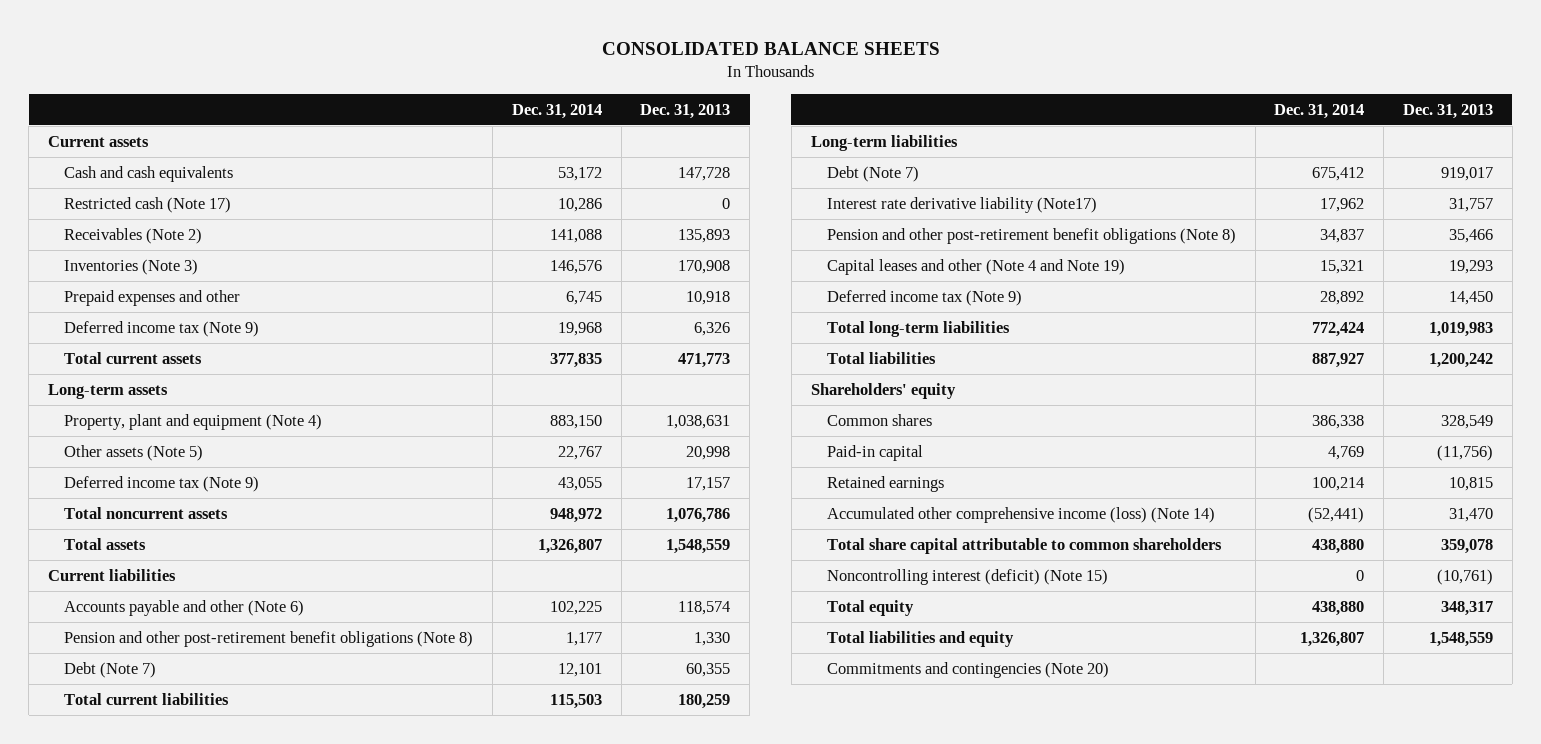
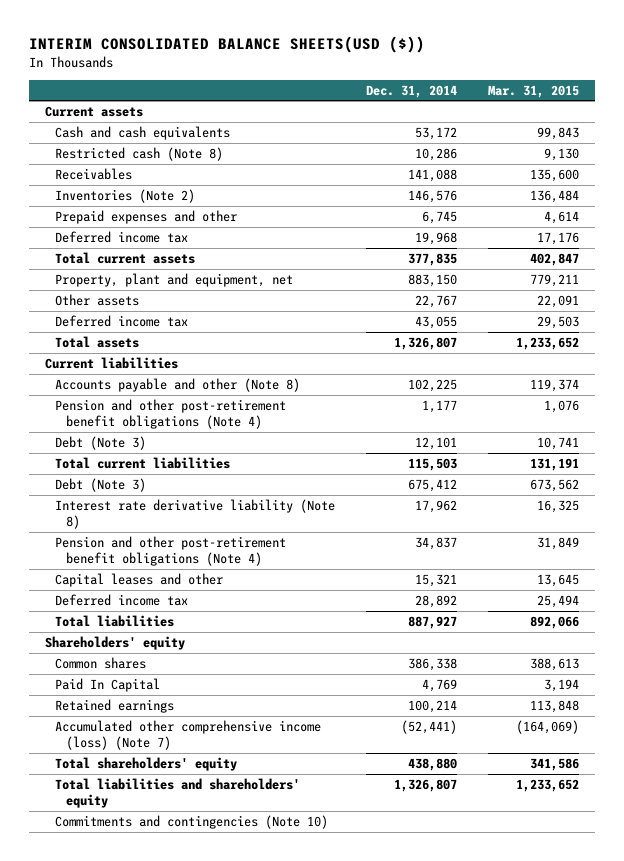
- CONSOLIDATED BALANCE SHEETS
+ INTERIM CONSOLIDATED BALANCE SHEETS(USD ($))
- | Dec. 31, 2014 | Dec. 31, 2013
+ | Dec. 31, 2014 | Mar. 31, 2015
- Restricted cash (Note 17) | 10,286 | 0
- Receivables (Note 2) | 141,088 | 135,893
- Inventories (Note 3) | 146,576 | 170,908
+ Restricted cash (Note 8) | 10,286 | 9,130
+ Receivables | 141,088 | 135,600
+ Inventories (Note 2) | 146,576 | 136,484
- Deferred income tax (Note 9) | 19,968 | 6,326
+ Deferred income tax | 19,968 | 17,176
- Long-term assets
- Property, plant and equipment (Note 4) | 883,150 | 1,038,631
- Other assets (Note 5) | 22,767 | 20,998
- Deferred income tax (Note 9) | 43,055 | 17,157
- Total noncurrent assets | 948,972 | 1,076,786
+ Property, plant and equipment, net | 883,150 | 779,211
+ Other assets | 22,767 | 22,091
+ Deferred income tax | 43,055 | 29,503
- Accounts payable and other (Note 6) | 102,225 | 118,574
- Pension and other post-retirement benefit obligations (Note 8) | 1,177 | 1,330
- Debt (Note 7) | 12,101 | 60,355
+ Accounts payable and other (Note 8) | 102,225 | 119,374
+ Pension and other post-retirement benefit obligations (Note 4) | 1,177 | 1,076
+ Debt (Note 3) | 12,101 | 10,741
- Long-term liabilities
- Debt (Note 7) | 675,412 | 919,017
- Interest rate derivative liability (Note17) | 17,962 | 31,757
- Pension and other post-retirement benefit obligations (Note 8) | 34,837 | 35,466
- Capital leases and other (Note 4 and Note 19) | 15,321 | 19,293
- Deferred income tax (Note 9) | 28,892 | 14,450
- Total long-term liabilities | 772,424 | 1,019,983
+ Debt (Note 3) | 675,412 | 673,562
+ Interest rate derivative liability (Note 8) | 17,962 | 16,325
+ Pension and other post-retirement benefit obligations (Note 4) | 34,837 | 31,849
+ Capital leases and other | 15,321 | 13,645
+ Deferred income tax | 28,892 | 25,494
- Paid-in capital | 4,769 | (11,756)
+ Paid In Capital | 4,769 | 3,194
- Accumulated other comprehensive income (loss) (Note 14) | (52,441) | 31,470
- Total share capital attributable to common shareholders | 438,880 | 359,078
- Noncontrolling interest (deficit) (Note 15) | 0 | (10,761)
- Total equity | 438,880 | 348,317
- Total liabilities and equity | 1,326,807 | 1,548,559
- Commitments and contingencies (Note 20)
+ Accumulated other comprehensive income (loss) (Note 7) | (52,441) | (164,069)
+ Total shareholders' equity | 438,880 | 341,586
+ Total liabilities and shareholders' equity | 1,326,807 | 1,233,652
+ Commitments and contingencies (Note 10)

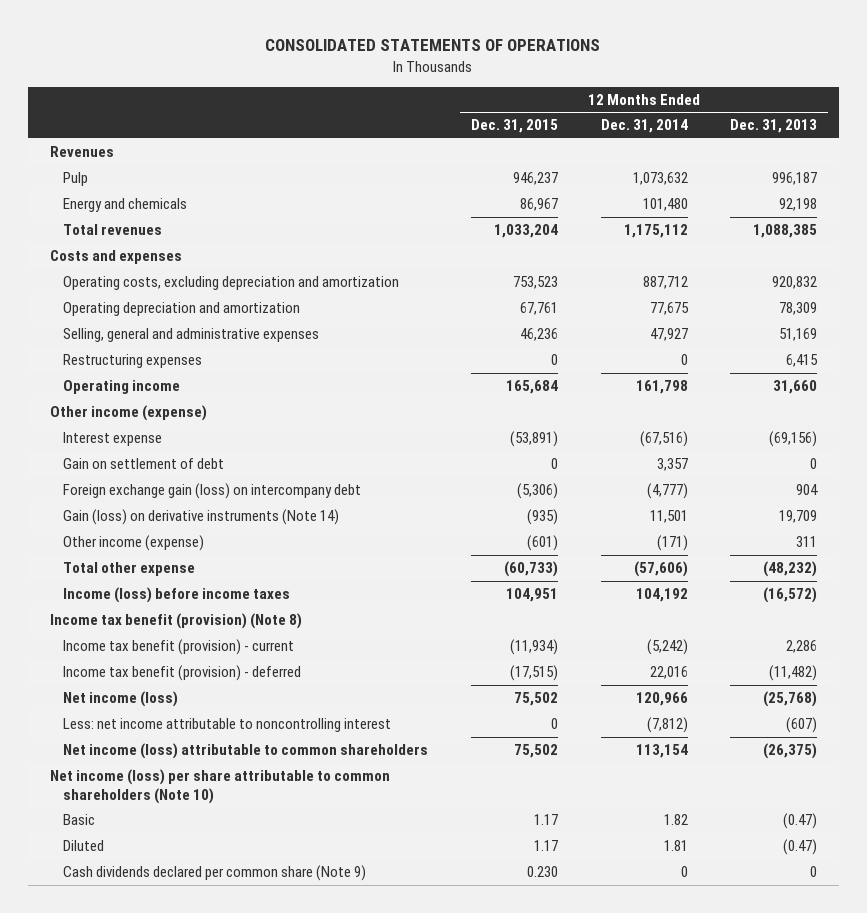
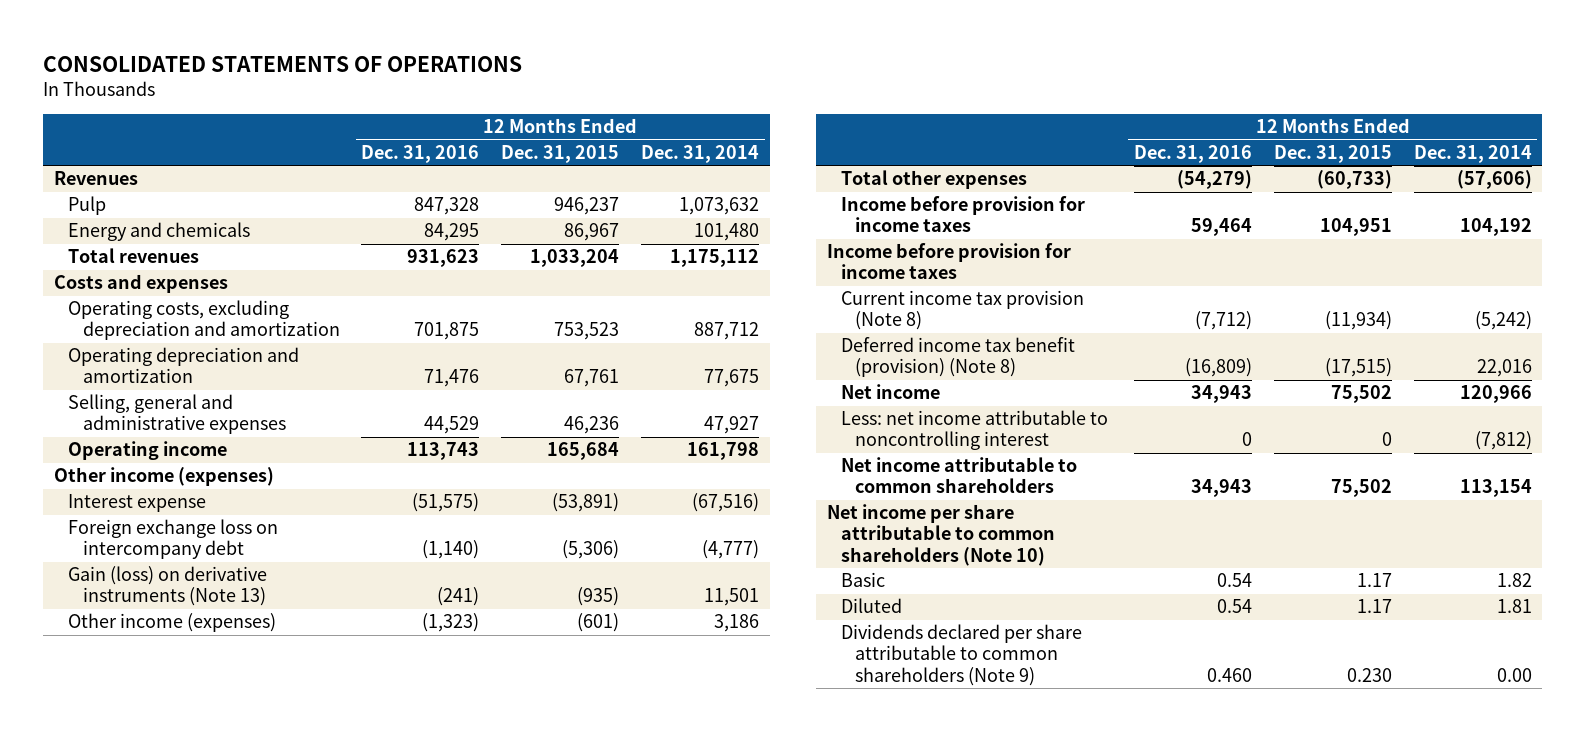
- | 12 Months Ended Dec. 31, 2015 | 12 Months Ended Dec. 31, 2014 | 12 Months Ended Dec. 31, 2013
+ | 12 Months Ended Dec. 31, 2016 | 12 Months Ended Dec. 31, 2015 | 12 Months Ended Dec. 31, 2014
- Restructuring expenses | 0 | 0 | 6,415
- Other income (expense)
+ Other income (expenses)
- Gain on settlement of debt | 0 | 3,357 | 0
- Foreign exchange gain (loss) on intercompany debt | (5,306) | (4,777) | 904
- Gain (loss) on derivative instruments (Note 14) | (935) | 11,501 | 19,709
- Other income (expense) | (601) | (171) | 311
- Total other expense | (60,733) | (57,606) | (48,232)
- Income (loss) before income taxes | 104,951 | 104,192 | (16,572)
- Income tax benefit (provision) (Note 8)
- Income tax benefit (provision) - current | (11,934) | (5,242) | 2,286
- Income tax benefit (provision) - deferred | (17,515) | 22,016 | (11,482)
- Net income (loss) | 75,502 | 120,966 | (25,768)
+ Foreign exchange loss on intercompany debt | (1,140) | (5,306) | (4,777)
+ Gain (loss) on derivative instruments (Note 13) | (241) | (935) | 11,501
+ Other income (expenses) | (1,323) | (601) | 3,186
+ Total other expenses | (54,279) | (60,733) | (57,606)
+ Income before provision for income taxes | 59,464 | 104,951 | 104,192
+ Income before provision for income taxes
+ Current income tax provision (Note 8) | (7,712) | (11,934) | (5,242)
+ Deferred income tax benefit (provision) (Note 8) | (16,809) | (17,515) | 22,016
+ Net income | 34,943 | 75,502 | 120,966
- Net income (loss) attributable to common shareholders | 75,502 | 113,154 | (26,375)
- Net income (loss) per share attributable to common shareholders (Note 10)
+ Net income attributable to common shareholders | 34,943 | 75,502 | 113,154
+ Net income per share attributable to common shareholders (Note 10)
- Cash dividends declared per common share (Note 9) | 0.230 | 0 | 0
+ Dividends declared per share attributable to common shareholders (Note 9) | 0.460 | 0.230 | 0.00

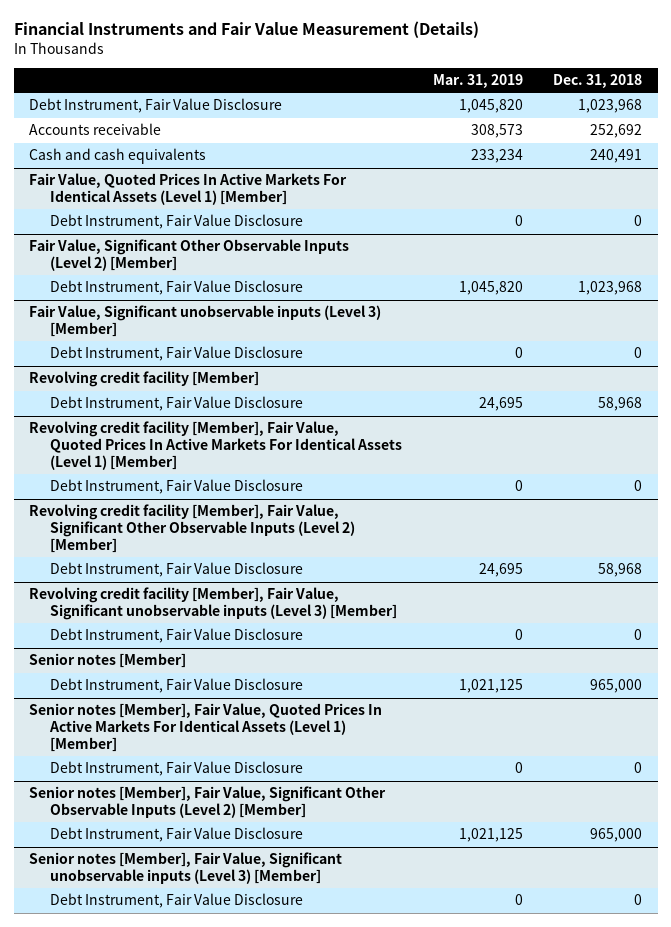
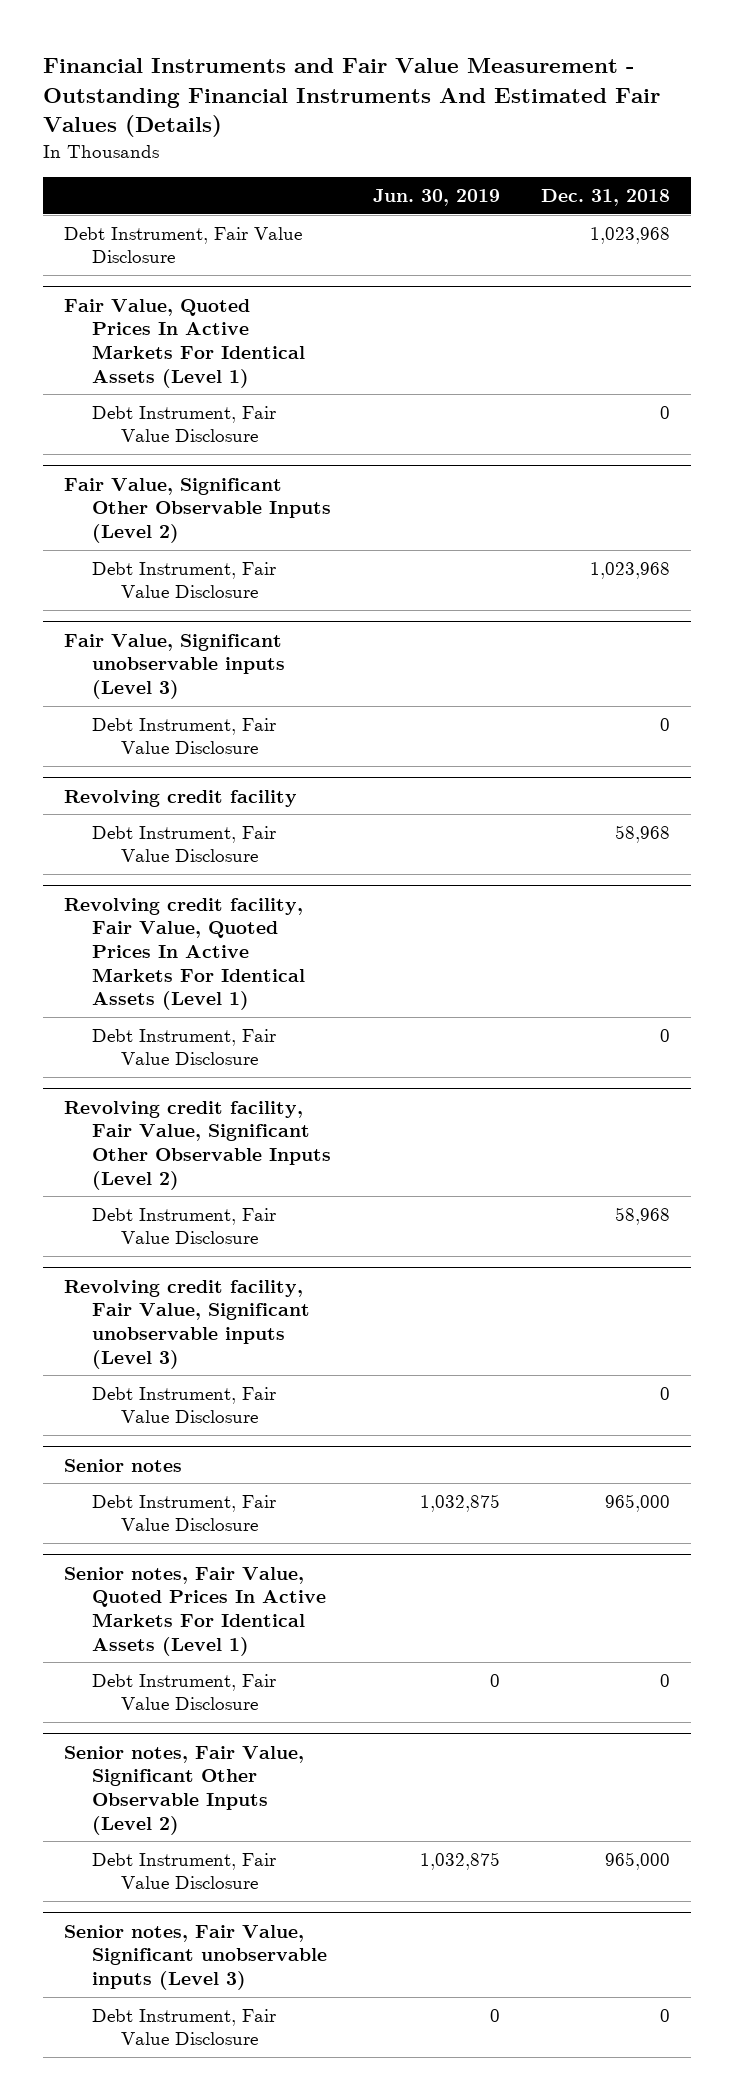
- Financial Instruments and Fair Value Measurement (Details)
+ Financial Instruments and Fair Value Measurement - Outstanding Financial Instruments And Estimated Fair Values (Details)
- | Mar. 31, 2019 | Dec. 31, 2018
+ | Jun. 30, 2019 | Dec. 31, 2018
- Accounts receivable | 308,573 | 252,692
- Cash and cash equivalents | 233,234 | 240,491
- Fair Value, Quoted Prices In Active Markets For Identical Assets (Level 1) [Member]
+ Fair Value, Quoted Prices In Active Markets For Identical Assets (Level 1)
- Fair Value, Significant Other Observable Inputs (Level 2) [Member]
+ Fair Value, Significant Other Observable Inputs (Level 2)
- Fair Value, Significant unobservable inputs (Level 3) [Member]
+ Fair Value, Significant unobservable inputs (Level 3)
- Revolving credit facility [Member]
+ Revolving credit facility
- Revolving credit facility [Member], Fair Value, Quoted Prices In Active Markets For Identical Assets (Level 1) [Member]
+ Revolving credit facility, Fair Value, Quoted Prices In Active Markets For Identical Assets (Level 1)
- Revolving credit facility [Member], Fair Value, Significant Other Observable Inputs (Level 2) [Member]
+ Revolving credit facility, Fair Value, Significant Other Observable Inputs (Level 2)
- Revolving credit facility [Member], Fair Value, Significant unobservable inputs (Level 3) [Member]
+ Revolving credit facility, Fair Value, Significant unobservable inputs (Level 3)
- Senior notes [Member]
+ Senior notes
- Senior notes [Member], Fair Value, Quoted Prices In Active Markets For Identical Assets (Level 1) [Member]
+ Senior notes, Fair Value, Quoted Prices In Active Markets For Identical Assets (Level 1)
- Senior notes [Member], Fair Value, Significant Other Observable Inputs (Level 2) [Member]
+ Senior notes, Fair Value, Significant Other Observable Inputs (Level 2)
- Senior notes [Member], Fair Value, Significant unobservable inputs (Level 3) [Member]
+ Senior notes, Fair Value, Significant unobservable inputs (Level 3)

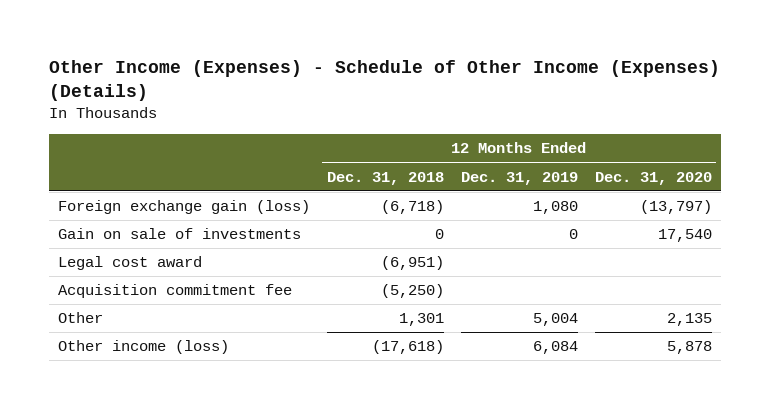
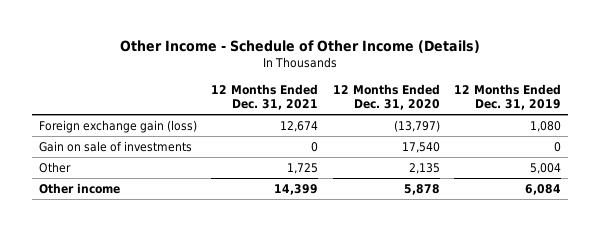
- Other Income (Expenses) - Schedule of Other Income (Expenses) (Details)
+ Other Income - Schedule of Other Income (Details)
- | 12 Months Ended Dec. 31, 2018 | 12 Months Ended Dec. 31, 2019 | 12 Months Ended Dec. 31, 2020
+ | 12 Months Ended Dec. 31, 2021 | 12 Months Ended Dec. 31, 2020 | 12 Months Ended Dec. 31, 2019
- Legal cost award | (6,951) | |
- Acquisition commitment fee | (5,250) | |
- Other income (loss) | (17,618) | 6,084 | 5,878
+ Other income | 14,399 | 5,878 | 6,084

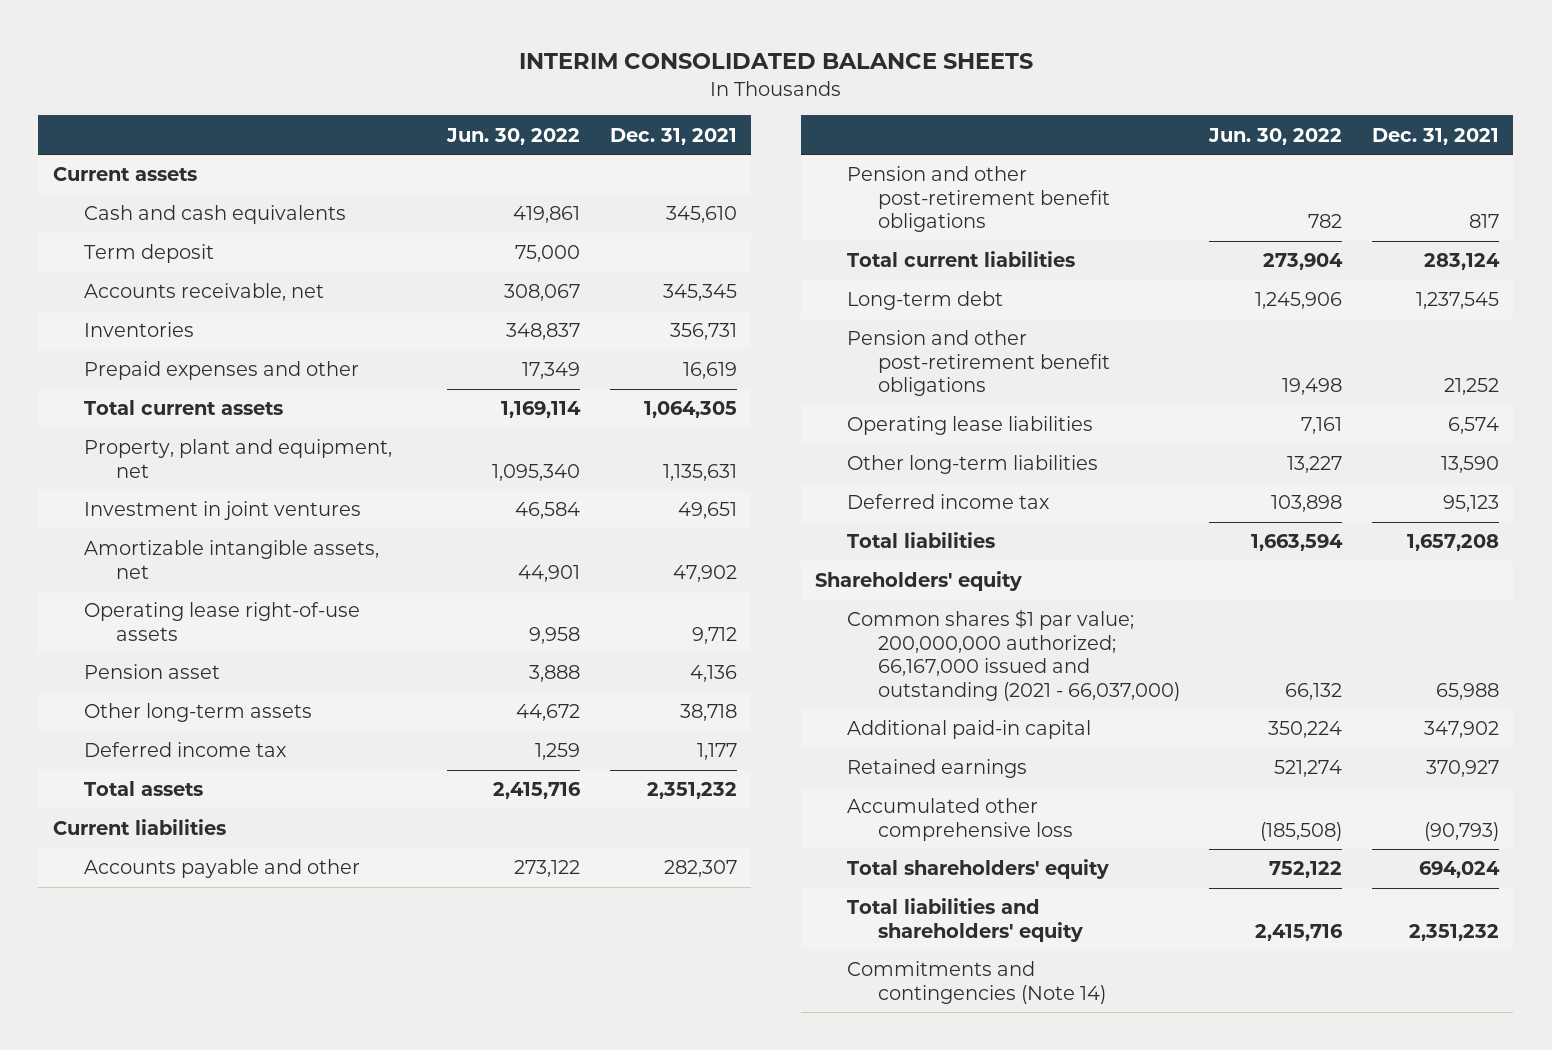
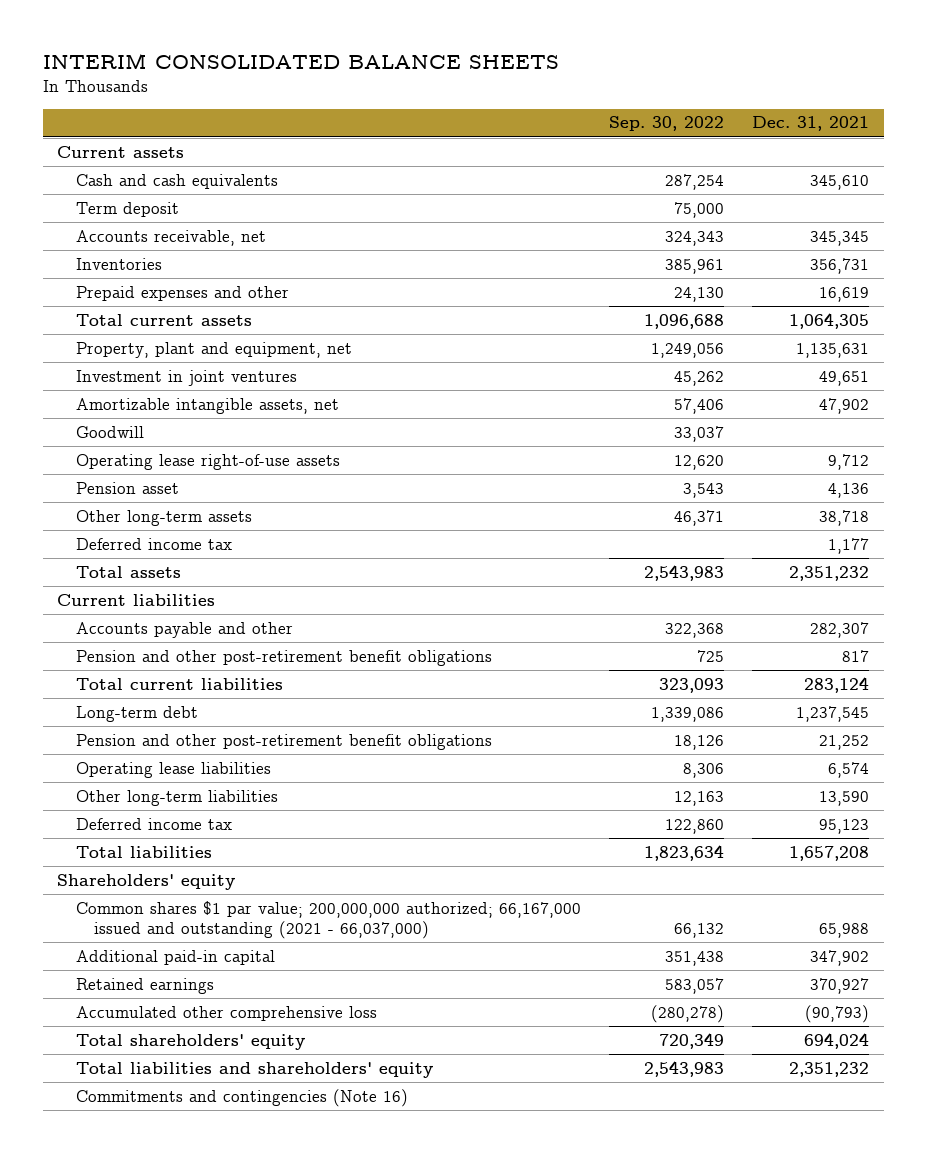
- | Jun. 30, 2022 | Dec. 31, 2021
+ | Sep. 30, 2022 | Dec. 31, 2021
+ Goodwill | 33,037 |
- Commitments and contingencies (Note 14)
+ Commitments and contingencies (Note 16)

